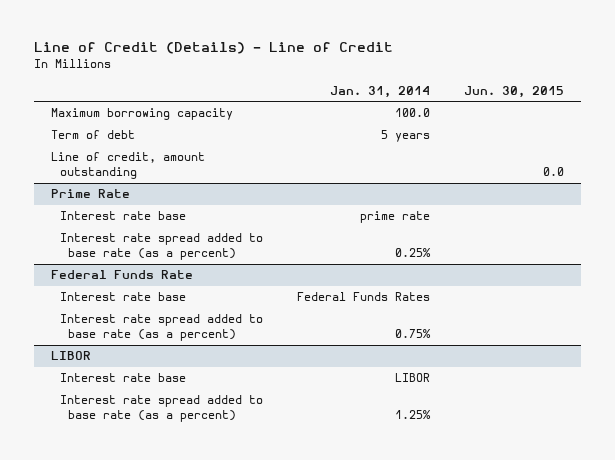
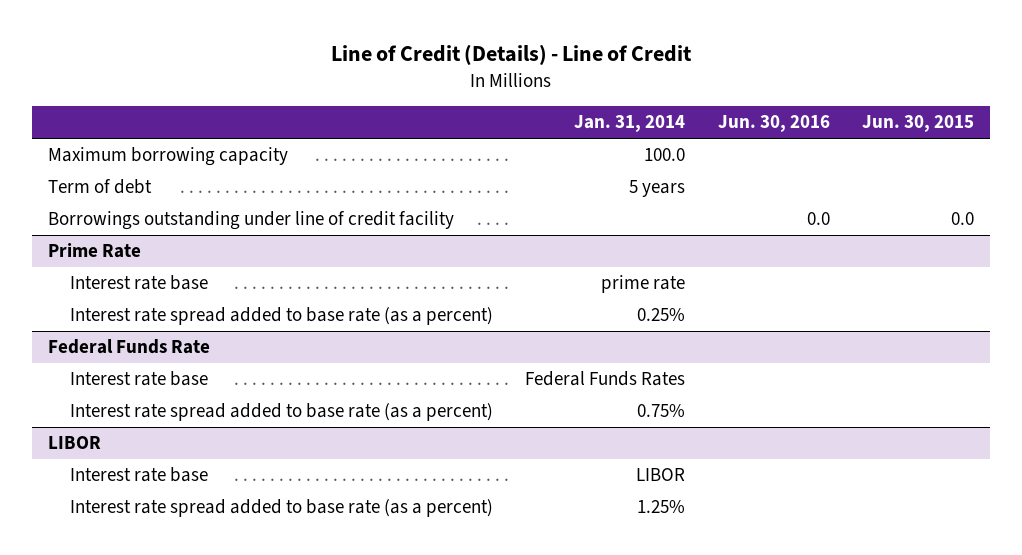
- | Jan. 31, 2014 | Jun. 30, 2015
+ | Jan. 31, 2014 | Jun. 30, 2016 | Jun. 30, 2015
- Line of credit, amount outstanding | | 0.0
+ Borrowings outstanding under line of credit facility | | 0.0 | 0.0

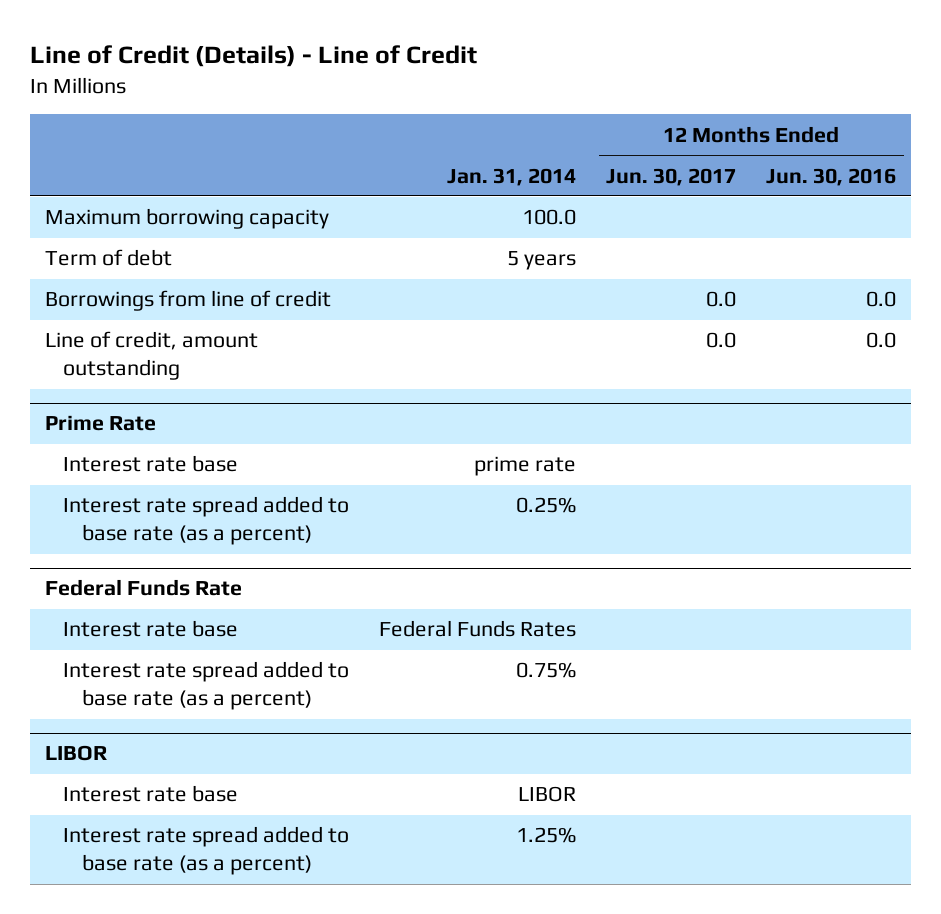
- | Jan. 31, 2014 | Jun. 30, 2016 | Jun. 30, 2015
+ | Jan. 31, 2014 | 12 Months Ended Jun. 30, 2017 | 12 Months Ended Jun. 30, 2016
- Borrowings outstanding under line of credit facility | | 0.0 | 0.0
+ Borrowings from line of credit | | 0.0 | 0.0
+ Line of credit, amount outstanding | | 0.0 | 0.0

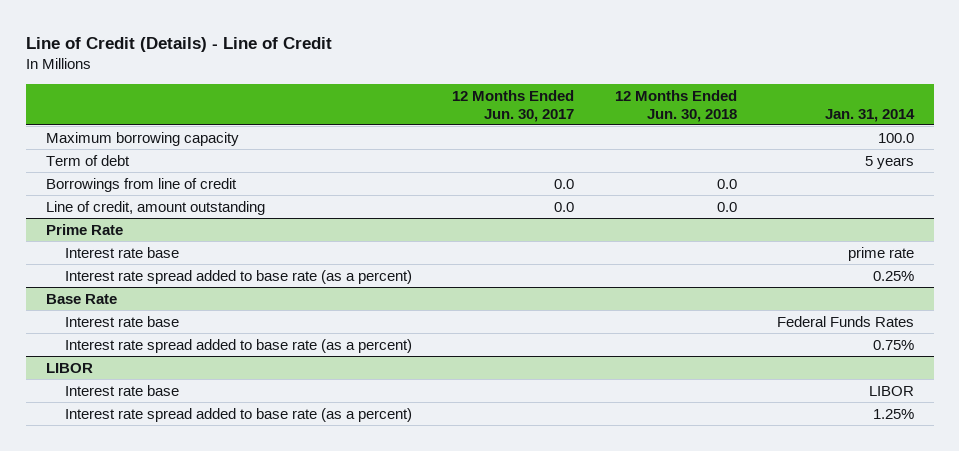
- | Jan. 31, 2014 | 12 Months Ended Jun. 30, 2017 | 12 Months Ended Jun. 30, 2016
+ | 12 Months Ended Jun. 30, 2017 | 12 Months Ended Jun. 30, 2018 | Jan. 31, 2014
- Federal Funds Rate
+ Base Rate

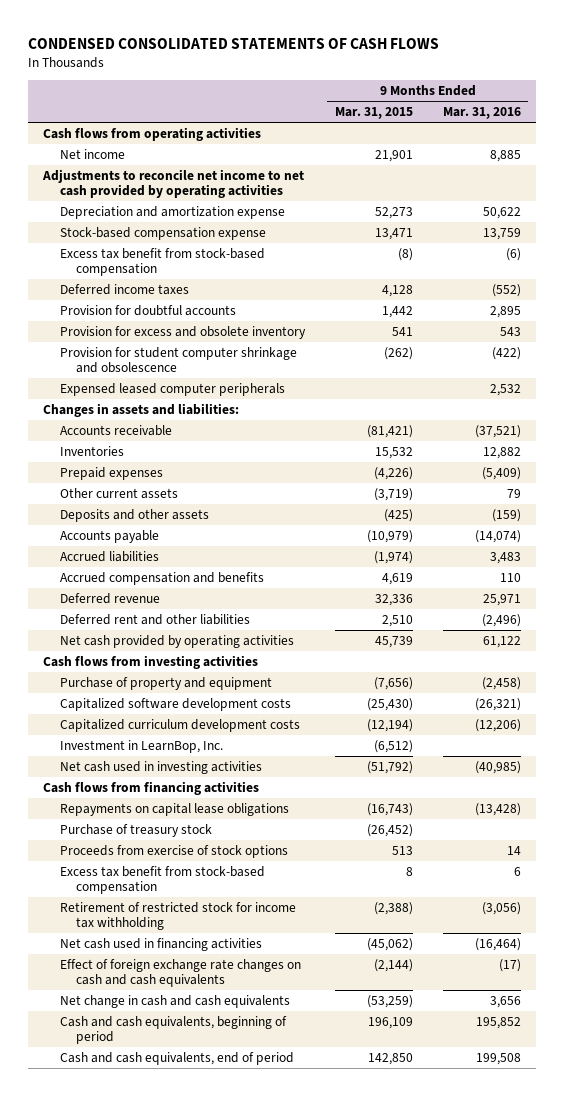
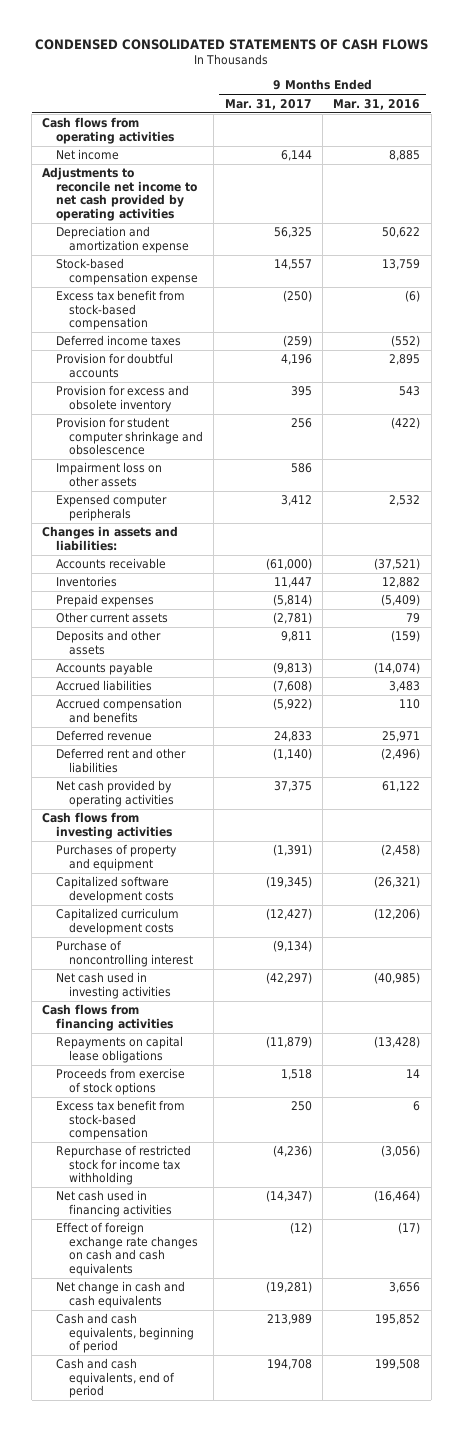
- | 9 Months Ended Mar. 31, 2015 | 9 Months Ended Mar. 31, 2016
+ | 9 Months Ended Mar. 31, 2017 | 9 Months Ended Mar. 31, 2016
- Expensed leased computer peripherals | | 2,532
+ Impairment loss on other assets | 586 |
+ Expensed computer peripherals | 3,412 | 2,532
- Purchase of property and equipment | (7,656) | (2,458)
+ Purchases of property and equipment | (1,391) | (2,458)
- Investment in LearnBop, Inc. | (6,512) |
+ Purchase of noncontrolling interest | (9,134) |
- Purchase of treasury stock | (26,452) |
- Retirement of restricted stock for income tax withholding | (2,388) | (3,056)
+ Repurchase of restricted stock for income tax withholding | (4,236) | (3,056)

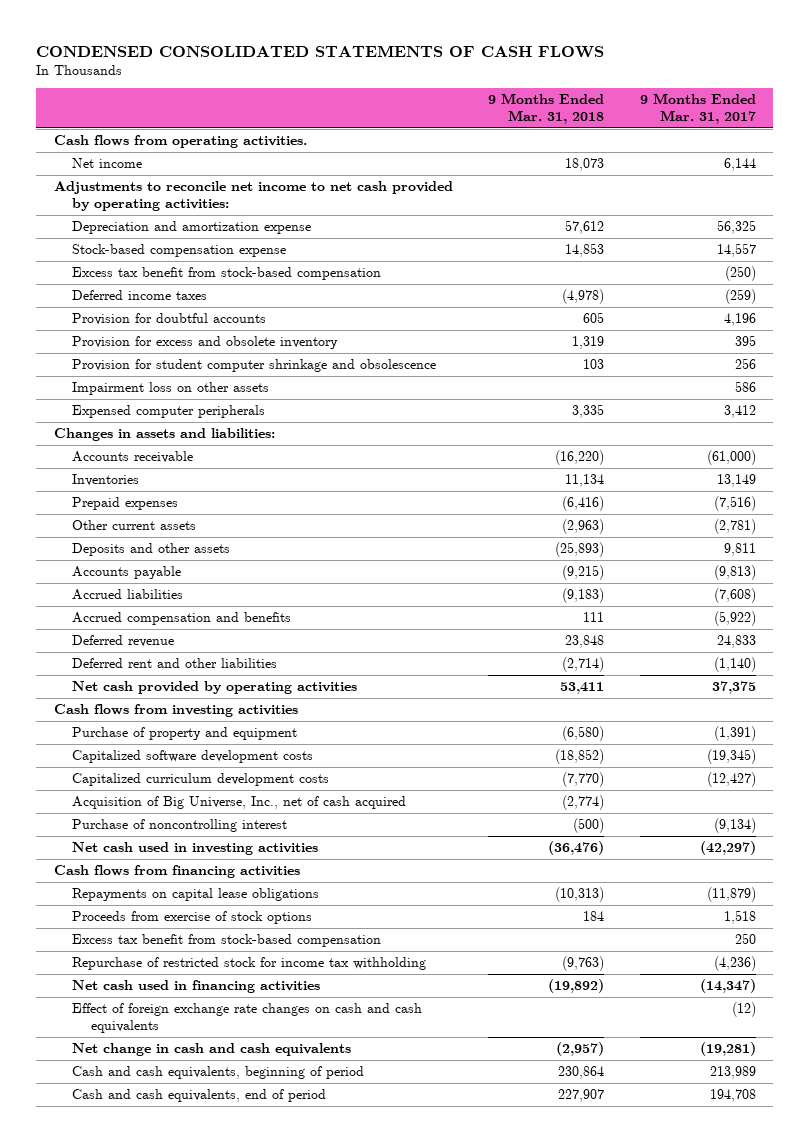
- | 9 Months Ended Mar. 31, 2017 | 9 Months Ended Mar. 31, 2016
+ | 9 Months Ended Mar. 31, 2018 | 9 Months Ended Mar. 31, 2017
- Cash flows from operating activities
+ Cash flows from operating activities.
- Adjustments to reconcile net income to net cash provided by operating activities
+ Adjustments to reconcile net income to net cash provided by operating activities:
- Inventories | 11,447 | 12,882
- Prepaid expenses | (5,814) | (5,409)
+ Inventories | 11,134 | 13,149
+ Prepaid expenses | (6,416) | (7,516)
- Purchases of property and equipment | (1,391) | (2,458)
+ Purchase of property and equipment | (6,580) | (1,391)
+ Acquisition of Big Universe, Inc., net of cash acquired | (2,774) |

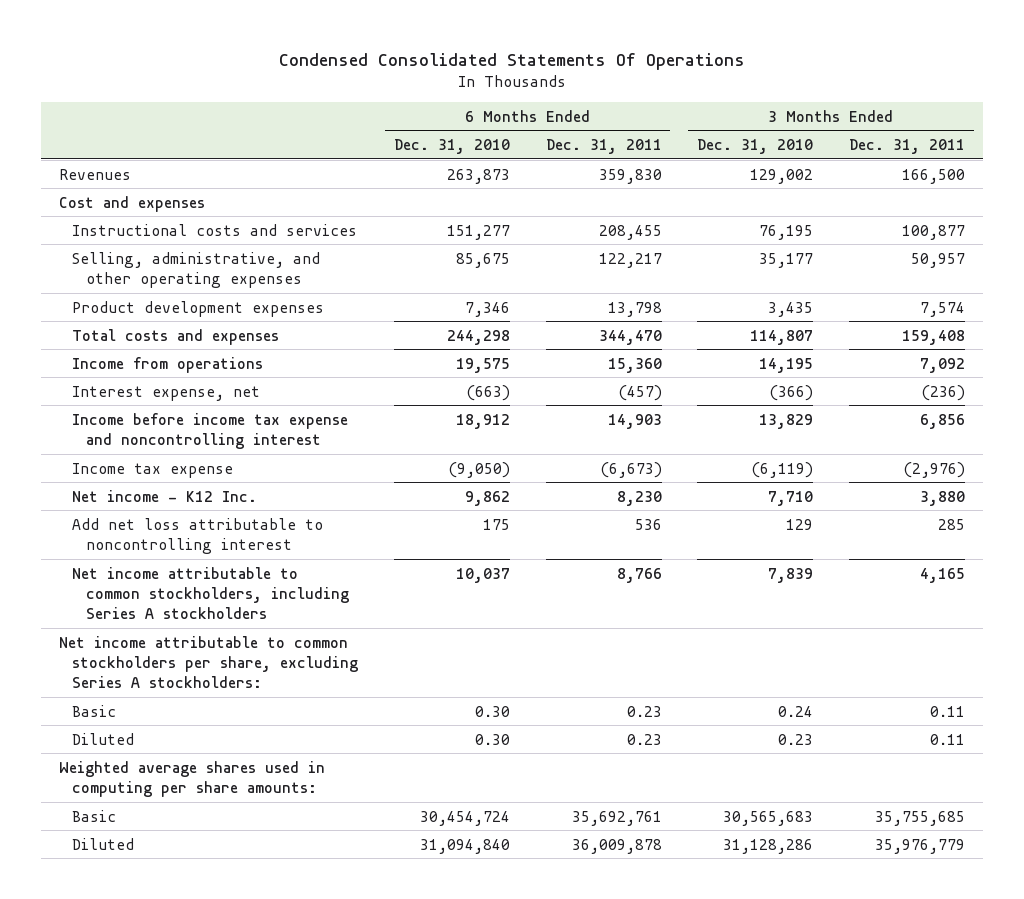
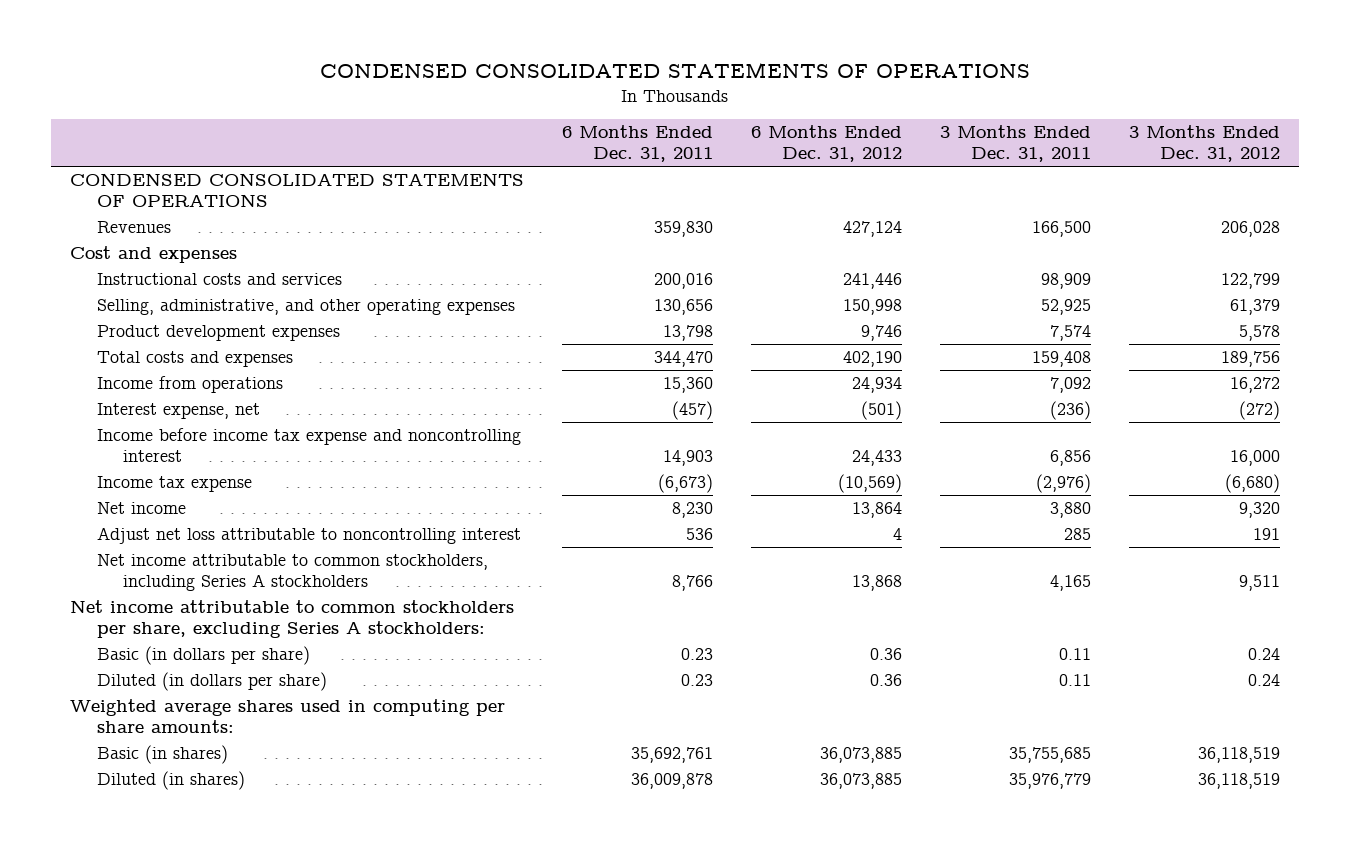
- Condensed Consolidated Statements Of Operations
+ CONDENSED CONSOLIDATED STATEMENTS OF OPERATIONS
- | 6 Months Ended Dec. 31, 2010 | 6 Months Ended Dec. 31, 2011 | 3 Months Ended Dec. 31, 2010 | 3 Months Ended Dec. 31, 2011
+ | 6 Months Ended Dec. 31, 2011 | 6 Months Ended Dec. 31, 2012 | 3 Months Ended Dec. 31, 2011 | 3 Months Ended Dec. 31, 2012
+ CONDENSED CONSOLIDATED STATEMENTS OF OPERATIONS
- Instructional costs and services | 151,277 | 208,455 | 76,195 | 100,877
- Selling, administrative, and other operating expenses | 85,675 | 122,217 | 35,177 | 50,957
+ Instructional costs and services | 200,016 | 241,446 | 98,909 | 122,799
+ Selling, administrative, and other operating expenses | 130,656 | 150,998 | 52,925 | 61,379
- Net income - K12 Inc. | 9,862 | 8,230 | 7,710 | 3,880
- Add net loss attributable to noncontrolling interest | 175 | 536 | 129 | 285
+ Net income | 8,230 | 13,864 | 3,880 | 9,320
+ Adjust net loss attributable to noncontrolling interest | 536 | 4 | 285 | 191
- Basic | 0.30 | 0.23 | 0.24 | 0.11
- Diluted | 0.30 | 0.23 | 0.23 | 0.11
+ Basic (in dollars per share) | 0.23 | 0.36 | 0.11 | 0.24
+ Diluted (in dollars per share) | 0.23 | 0.36 | 0.11 | 0.24
- Basic | 30,454,724 | 35,692,761 | 30,565,683 | 35,755,685
- Diluted | 31,094,840 | 36,009,878 | 31,128,286 | 35,976,779
+ Basic (in shares) | 35,692,761 | 36,073,885 | 35,755,685 | 36,118,519
+ Diluted (in shares) | 36,009,878 | 36,073,885 | 35,976,779 | 36,118,519

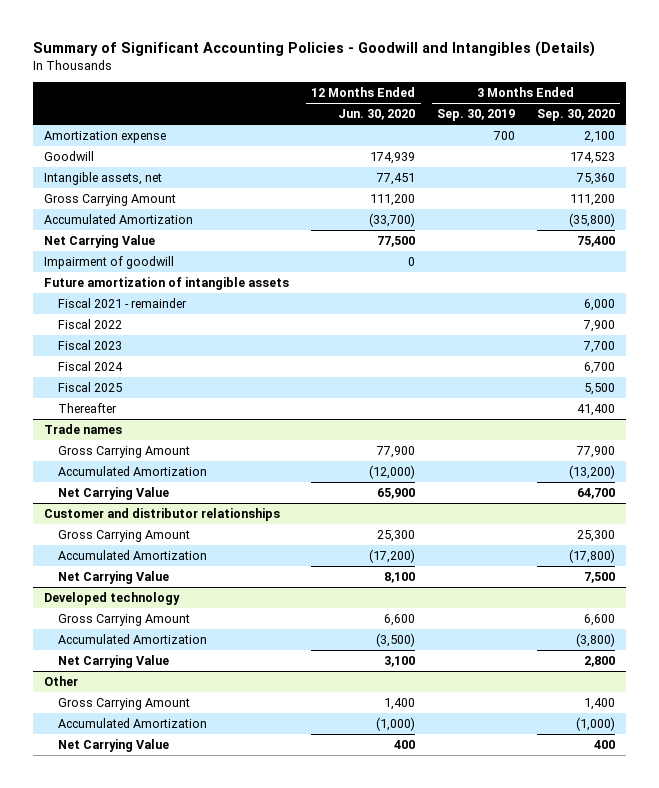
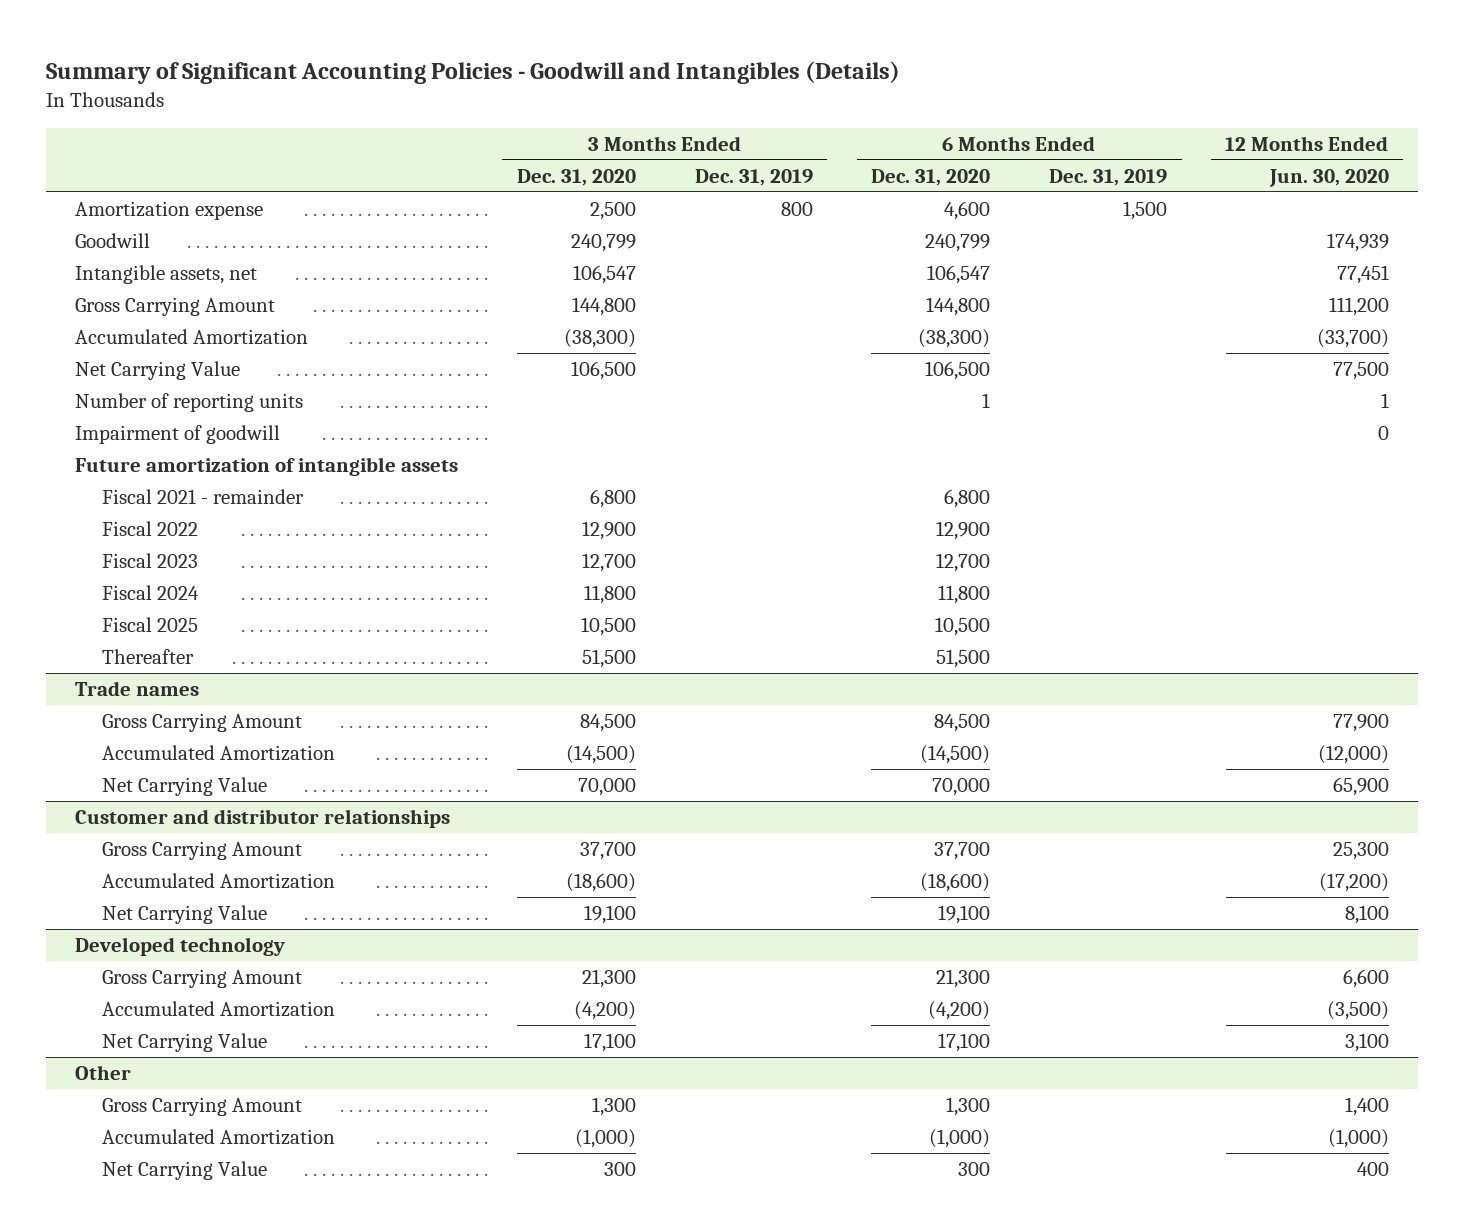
- | 12 Months Ended Jun. 30, 2020 | 3 Months Ended Sep. 30, 2019 | 3 Months Ended Sep. 30, 2020
+ | 3 Months Ended Dec. 31, 2020 | 3 Months Ended Dec. 31, 2019 | 6 Months Ended Dec. 31, 2020 | 6 Months Ended Dec. 31, 2019 | 12 Months Ended Jun. 30, 2020
+ Number of reporting units | | | 1 | | 1

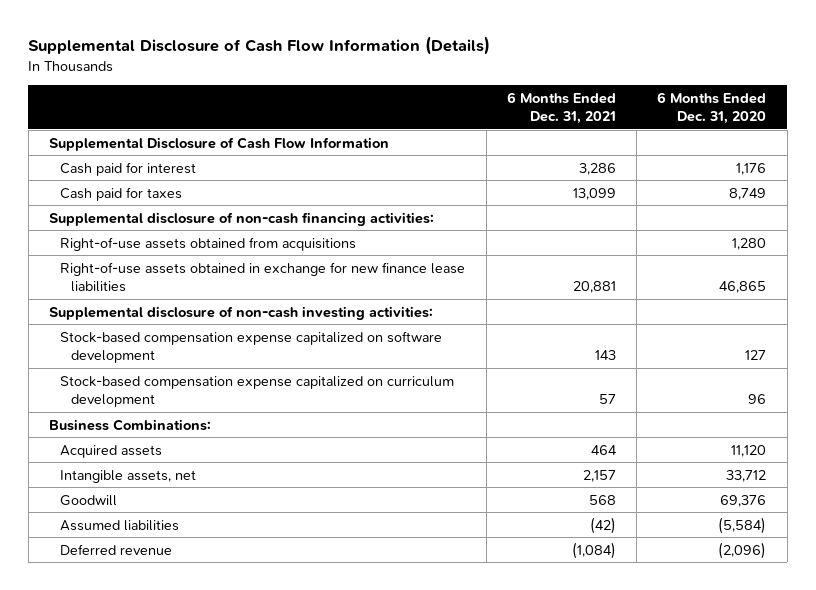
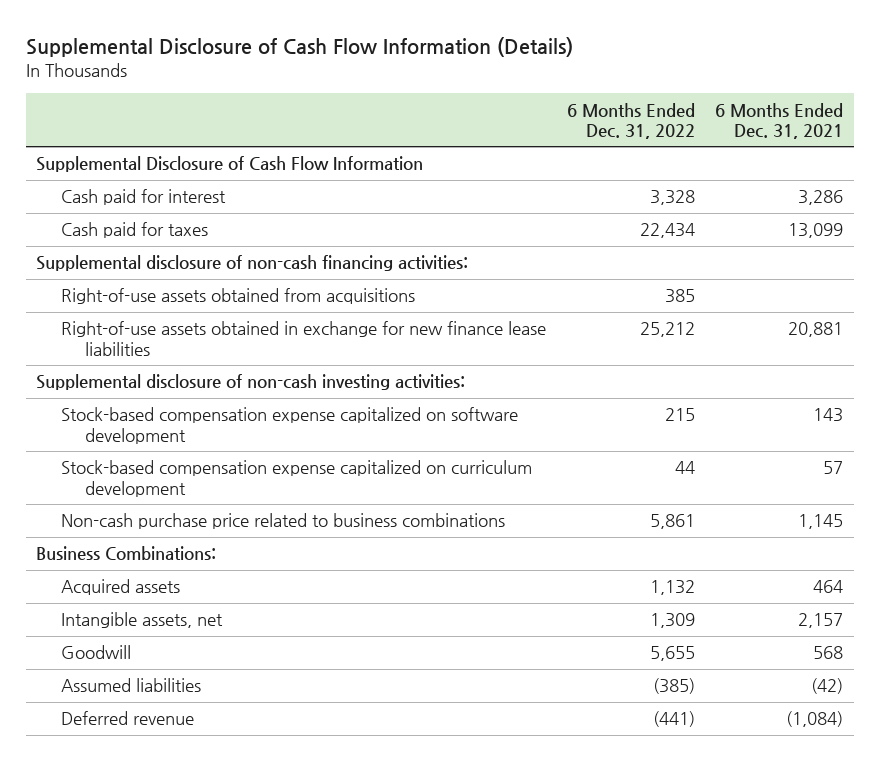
- | 6 Months Ended Dec. 31, 2021 | 6 Months Ended Dec. 31, 2020
+ | 6 Months Ended Dec. 31, 2022 | 6 Months Ended Dec. 31, 2021
+ Non-cash purchase price related to business combinations | 5,861 | 1,145

